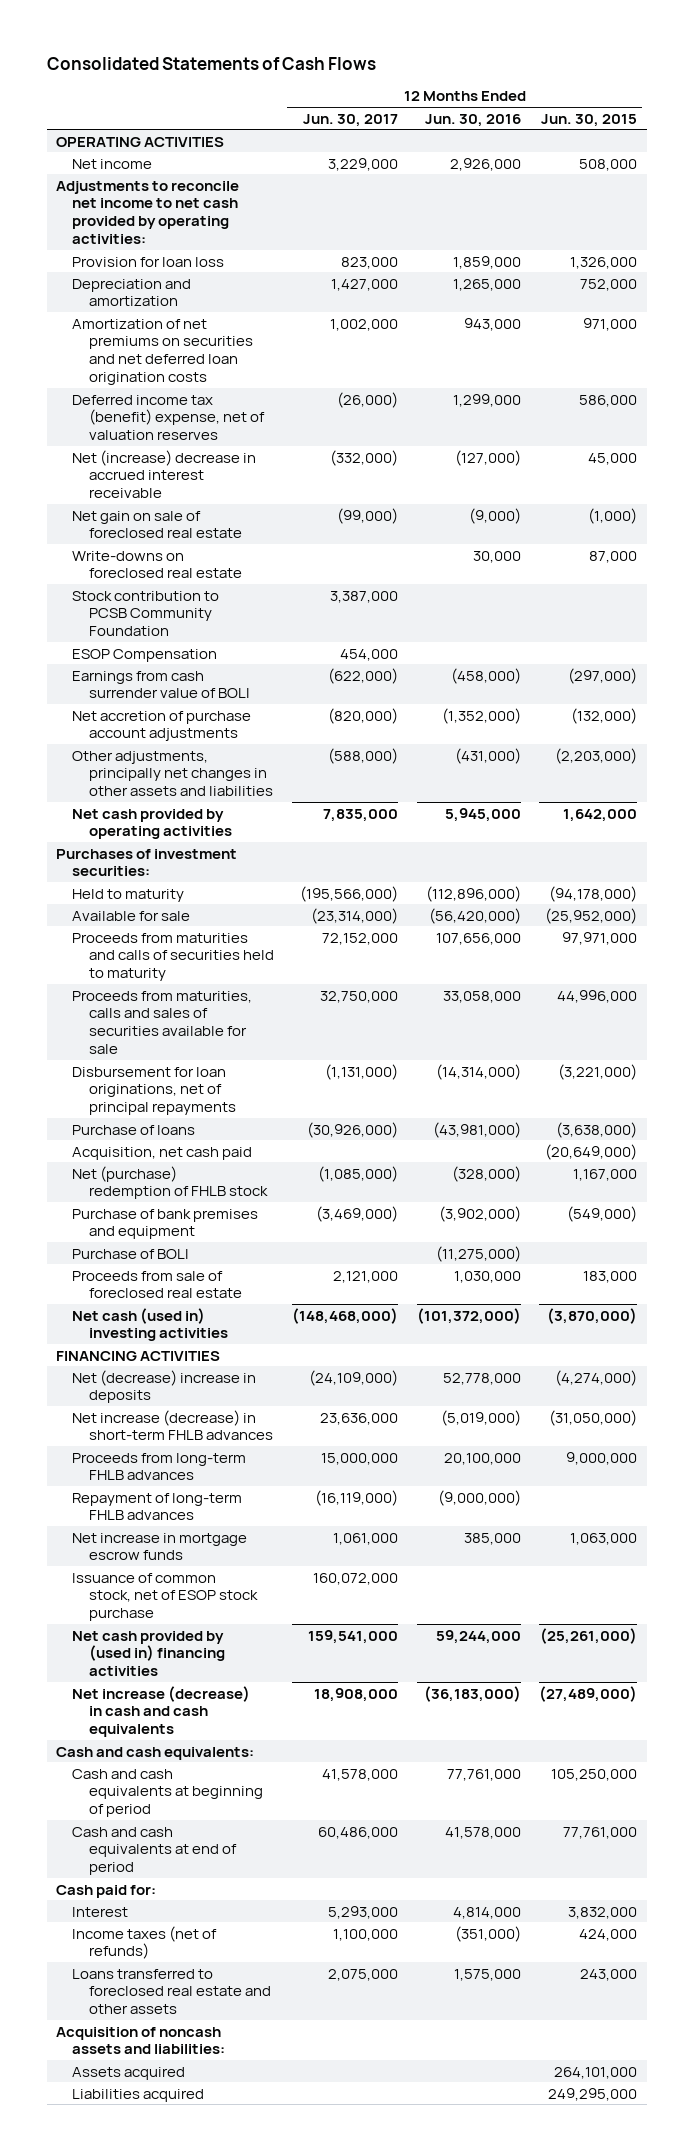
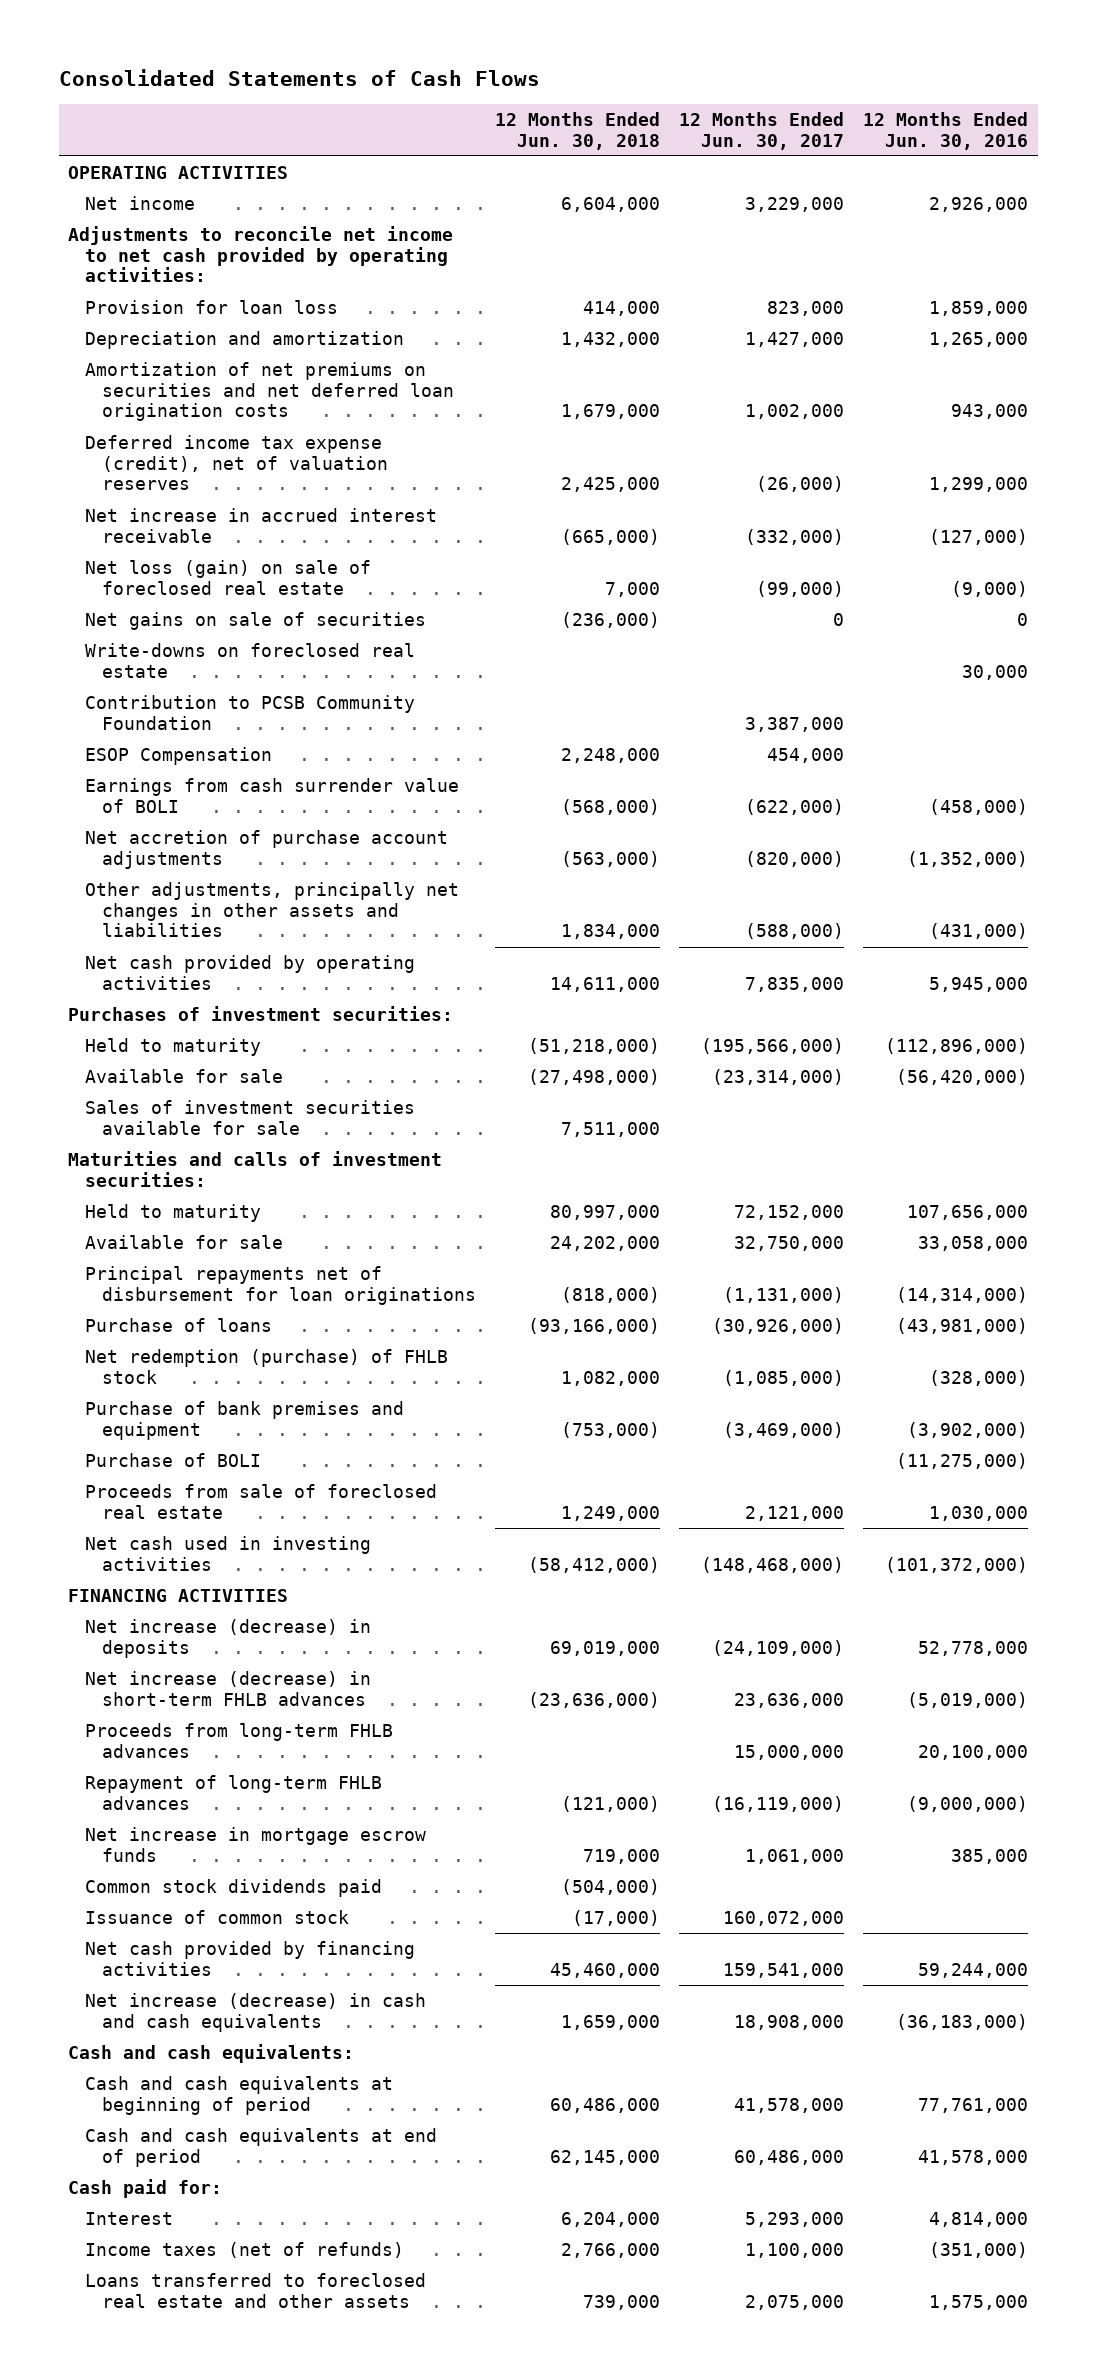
- | 12 Months Ended Jun. 30, 2017 | 12 Months Ended Jun. 30, 2016 | 12 Months Ended Jun. 30, 2015
+ | 12 Months Ended Jun. 30, 2018 | 12 Months Ended Jun. 30, 2017 | 12 Months Ended Jun. 30, 2016
- Deferred income tax (benefit) expense, net of valuation reserves | (26,000) | 1,299,000 | 586,000
- Net (increase) decrease in accrued interest receivable | (332,000) | (127,000) | 45,000
- Net gain on sale of foreclosed real estate | (99,000) | (9,000) | (1,000)
+ Deferred income tax expense (credit), net of valuation reserves | 2,425,000 | (26,000) | 1,299,000
+ Net increase in accrued interest receivable | (665,000) | (332,000) | (127,000)
+ Net loss (gain) on sale of foreclosed real estate | 7,000 | (99,000) | (9,000)
+ Net gains on sale of securities | (236,000) | 0 | 0
- Stock contribution to PCSB Community Foundation | 3,387,000 | |
+ Contribution to PCSB Community Foundation | | 3,387,000 |
- Proceeds from maturities and calls of securities held to maturity | 72,152,000 | 107,656,000 | 97,971,000
- Proceeds from maturities, calls and sales of securities available for sale | 32,750,000 | 33,058,000 | 44,996,000
- Disbursement for loan originations, net of principal repayments | (1,131,000) | (14,314,000) | (3,221,000)
+ Sales of investment securities available for sale | 7,511,000 | |
+ Maturities and calls of investment securities:
+ Held to maturity | 80,997,000 | 72,152,000 | 107,656,000
+ Available for sale | 24,202,000 | 32,750,000 | 33,058,000
+ Principal repayments net of disbursement for loan originations | (818,000) | (1,131,000) | (14,314,000)
- Acquisition, net cash paid | | | (20,649,000)
- Net (purchase) redemption of FHLB stock | (1,085,000) | (328,000) | 1,167,000
+ Net redemption (purchase) of FHLB stock | 1,082,000 | (1,085,000) | (328,000)
- Net cash (used in) investing activities | (148,468,000) | (101,372,000) | (3,870,000)
+ Net cash used in investing activities | (58,412,000) | (148,468,000) | (101,372,000)
- Net (decrease) increase in deposits | (24,109,000) | 52,778,000 | (4,274,000)
+ Net increase (decrease) in deposits | 69,019,000 | (24,109,000) | 52,778,000
- Issuance of common stock, net of ESOP stock purchase | 160,072,000 | |
- Net cash provided by (used in) financing activities | 159,541,000 | 59,244,000 | (25,261,000)
+ Common stock dividends paid | (504,000) | |
+ Issuance of common stock | (17,000) | 160,072,000 |
+ Net cash provided by financing activities | 45,460,000 | 159,541,000 | 59,244,000
- Acquisition of noncash assets and liabilities:
- Assets acquired | | | 264,101,000
- Liabilities acquired | | | 249,295,000

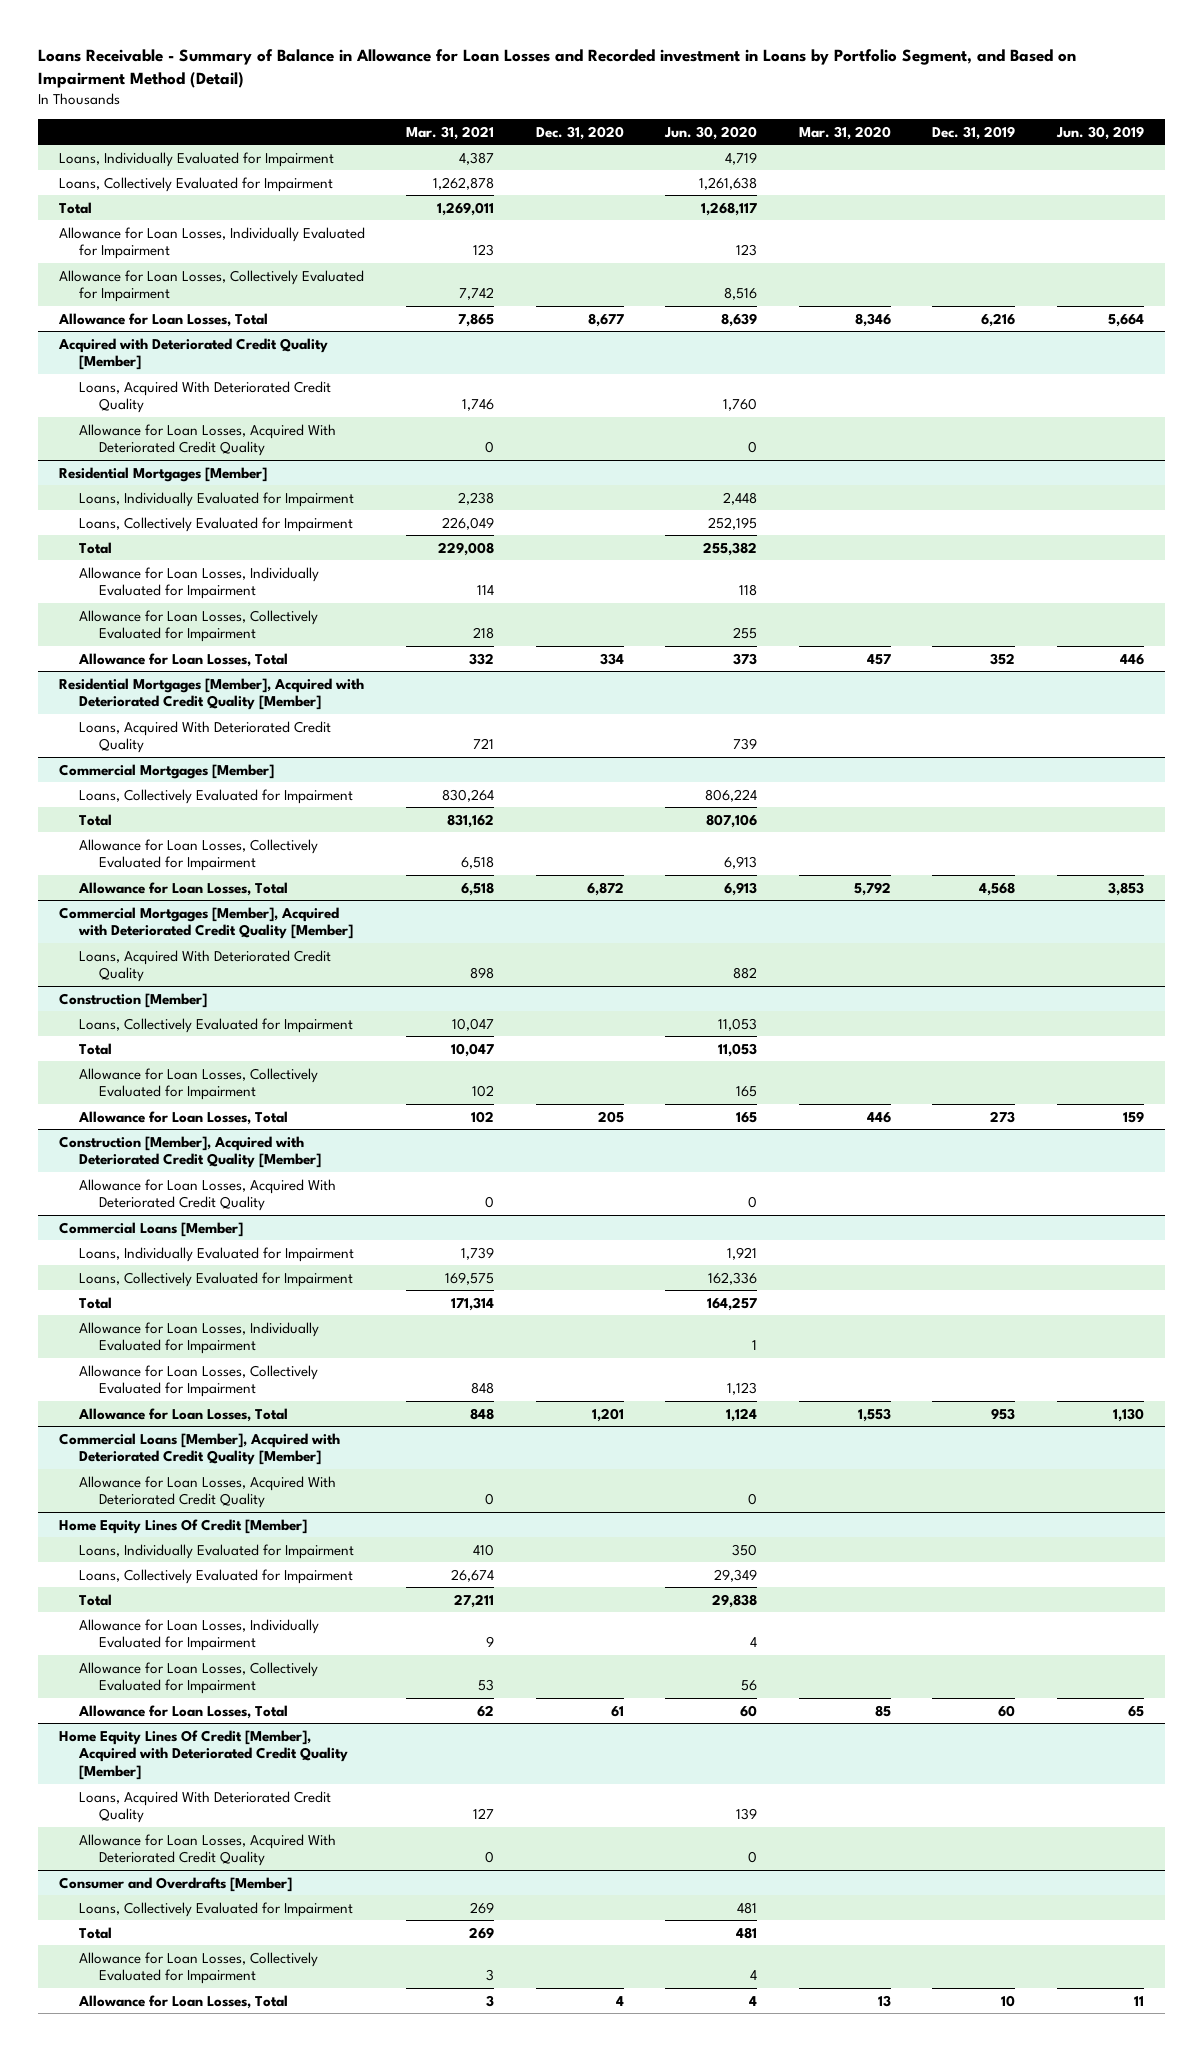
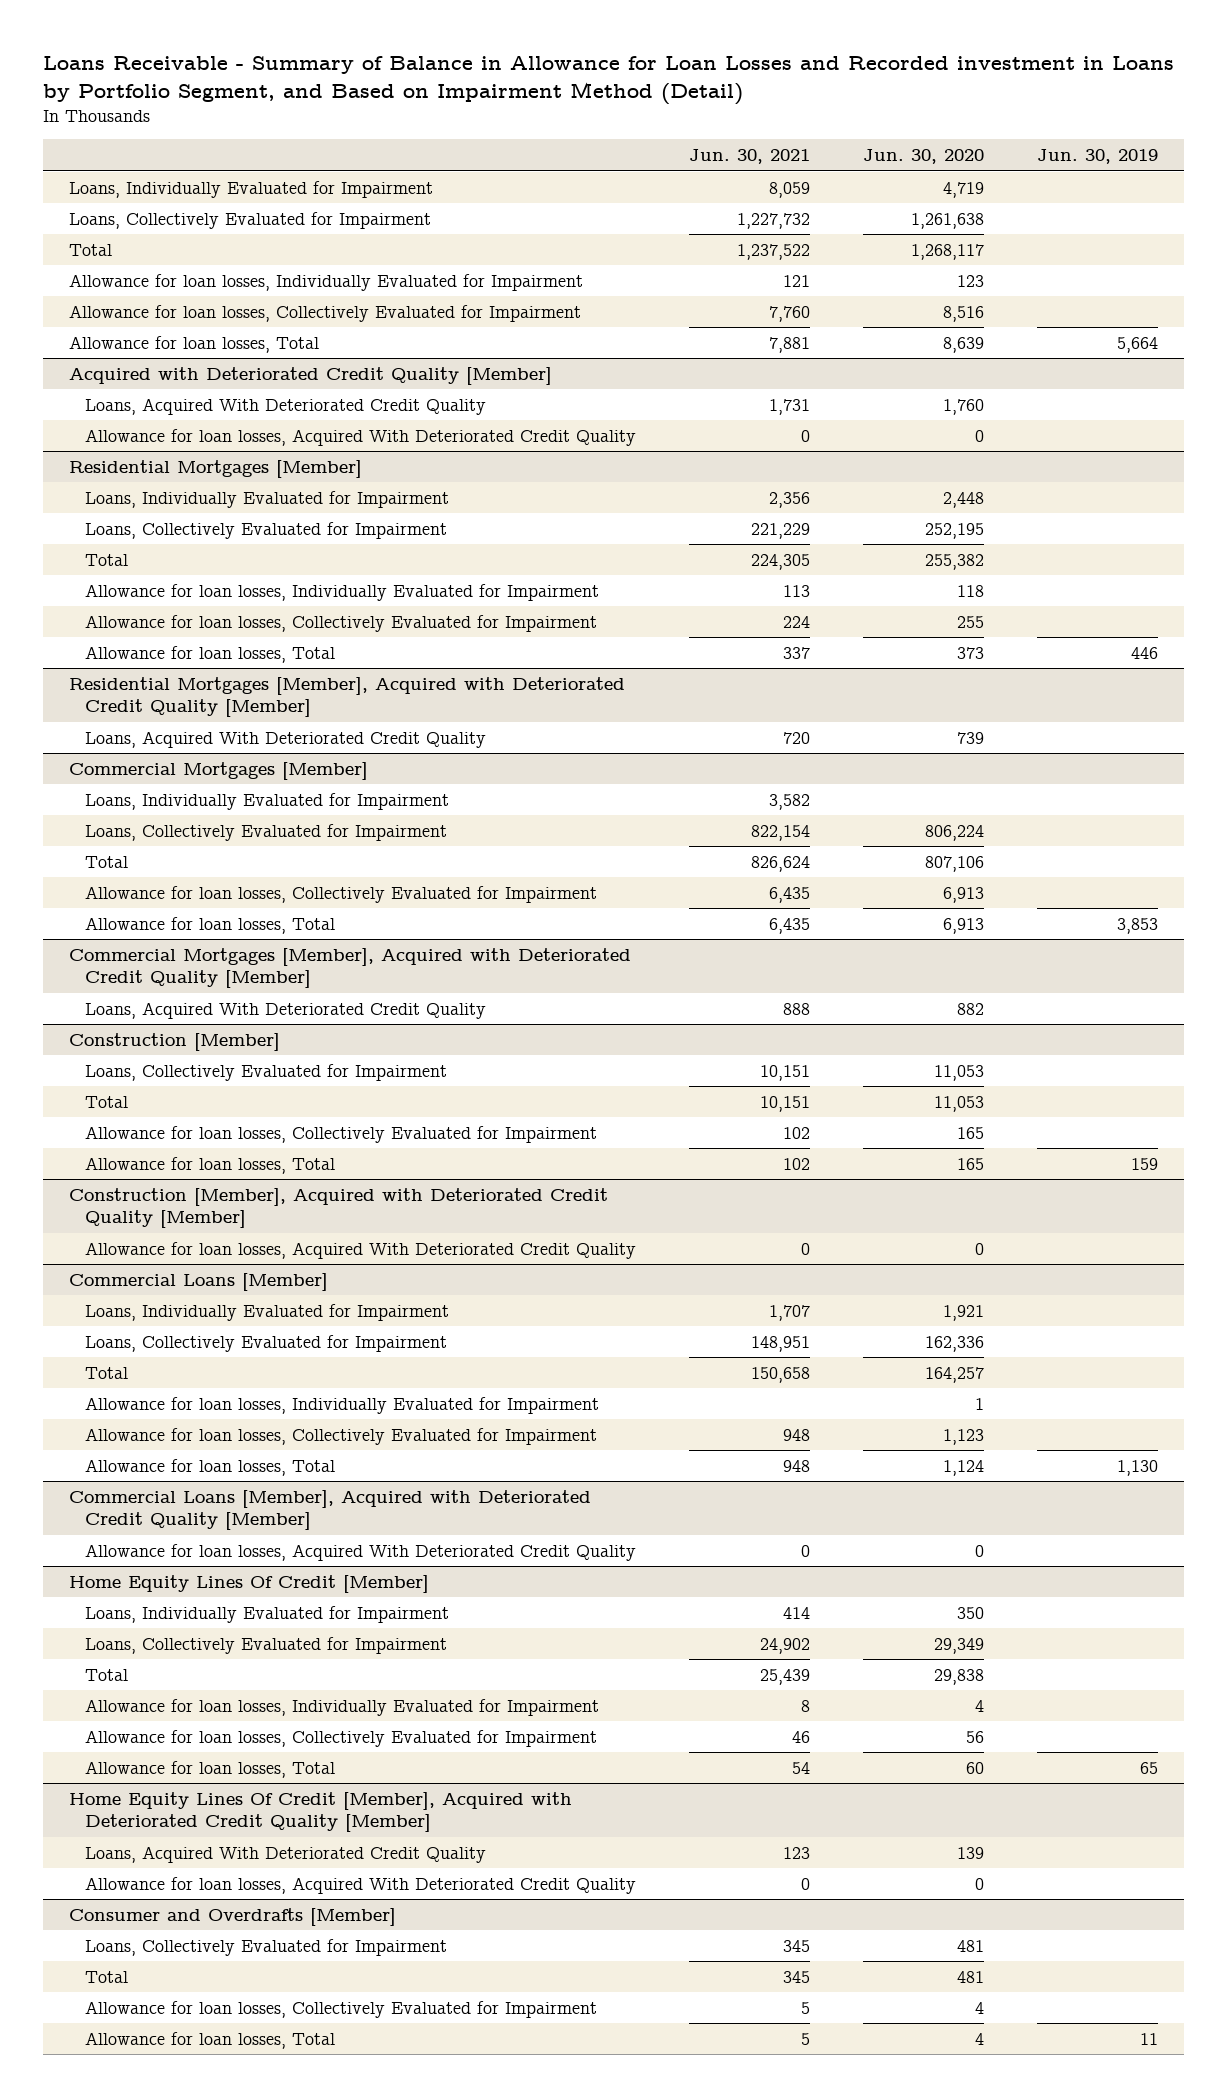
- | Mar. 31, 2021 | Dec. 31, 2020 | Jun. 30, 2020 | Mar. 31, 2020 | Dec. 31, 2019 | Jun. 30, 2019
+ | Jun. 30, 2021 | Jun. 30, 2020 | Jun. 30, 2019
- Allowance for Loan Losses, Individually Evaluated for Impairment | 123 | | 123 | | |
- Allowance for Loan Losses, Collectively Evaluated for Impairment | 7,742 | | 8,516 | | |
- Allowance for Loan Losses, Total | 7,865 | 8,677 | 8,639 | 8,346 | 6,216 | 5,664
+ Allowance for loan losses, Individually Evaluated for Impairment | 121 | 123 |
+ Allowance for loan losses, Collectively Evaluated for Impairment | 7,760 | 8,516 |
+ Allowance for loan losses, Total | 7,881 | 8,639 | 5,664
@ Acquired with Deteriorated Credit Quality [Member]
- Allowance for Loan Losses, Acquired With Deteriorated Credit Quality | 0 | | 0 | | |
+ Allowance for loan losses, Acquired With Deteriorated Credit Quality | 0 | 0 |
@ Residential Mortgages [Member]
- Allowance for Loan Losses, Individually Evaluated for Impairment | 114 | | 118 | | |
- Allowance for Loan Losses, Collectively Evaluated for Impairment | 218 | | 255 | | |
- Allowance for Loan Losses, Total | 332 | 334 | 373 | 457 | 352 | 446
+ Allowance for loan losses, Individually Evaluated for Impairment | 113 | 118 |
+ Allowance for loan losses, Collectively Evaluated for Impairment | 224 | 255 |
+ Allowance for loan losses, Total | 337 | 373 | 446
@ Commercial Mortgages [Member]
+ Loans, Individually Evaluated for Impairment | 3,582 | |
- Allowance for Loan Losses, Collectively Evaluated for Impairment | 6,518 | | 6,913 | | |
- Allowance for Loan Losses, Total | 6,518 | 6,872 | 6,913 | 5,792 | 4,568 | 3,853
+ Allowance for loan losses, Collectively Evaluated for Impairment | 6,435 | 6,913 |
+ Allowance for loan losses, Total | 6,435 | 6,913 | 3,853
@ Construction [Member]
- Allowance for Loan Losses, Collectively Evaluated for Impairment | 102 | | 165 | | |
- Allowance for Loan Losses, Total | 102 | 205 | 165 | 446 | 273 | 159
+ Allowance for loan losses, Collectively Evaluated for Impairment | 102 | 165 |
+ Allowance for loan losses, Total | 102 | 165 | 159
@ Construction [Member], Acquired with Deteriorated Credit Quality [Member]
- Allowance for Loan Losses, Acquired With Deteriorated Credit Quality | 0 | | 0 | | |
+ Allowance for loan losses, Acquired With Deteriorated Credit Quality | 0 | 0 |
@ Commercial Loans [Member]
- Allowance for Loan Losses, Individually Evaluated for Impairment | | | 1 | | |
- Allowance for Loan Losses, Collectively Evaluated for Impairment | 848 | | 1,123 | | |
- Allowance for Loan Losses, Total | 848 | 1,201 | 1,124 | 1,553 | 953 | 1,130
+ Allowance for loan losses, Individually Evaluated for Impairment | | 1 |
+ Allowance for loan losses, Collectively Evaluated for Impairment | 948 | 1,123 |
+ Allowance for loan losses, Total | 948 | 1,124 | 1,130
@ Commercial Loans [Member], Acquired with Deteriorated Credit Quality [Member]
- Allowance for Loan Losses, Acquired With Deteriorated Credit Quality | 0 | | 0 | | |
+ Allowance for loan losses, Acquired With Deteriorated Credit Quality | 0 | 0 |
@ Home Equity Lines Of Credit [Member]
- Allowance for Loan Losses, Individually Evaluated for Impairment | 9 | | 4 | | |
- Allowance for Loan Losses, Collectively Evaluated for Impairment | 53 | | 56 | | |
- Allowance for Loan Losses, Total | 62 | 61 | 60 | 85 | 60 | 65
+ Allowance for loan losses, Individually Evaluated for Impairment | 8 | 4 |
+ Allowance for loan losses, Collectively Evaluated for Impairment | 46 | 56 |
+ Allowance for loan losses, Total | 54 | 60 | 65
@ Home Equity Lines Of Credit [Member], Acquired with Deteriorated Credit Quality [Member]
- Allowance for Loan Losses, Acquired With Deteriorated Credit Quality | 0 | | 0 | | |
+ Allowance for loan losses, Acquired With Deteriorated Credit Quality | 0 | 0 |
@ Consumer and Overdrafts [Member]
- Allowance for Loan Losses, Collectively Evaluated for Impairment | 3 | | 4 | | |
- Allowance for Loan Losses, Total | 3 | 4 | 4 | 13 | 10 | 11
+ Allowance for loan losses, Collectively Evaluated for Impairment | 5 | 4 |
+ Allowance for loan losses, Total | 5 | 4 | 11

